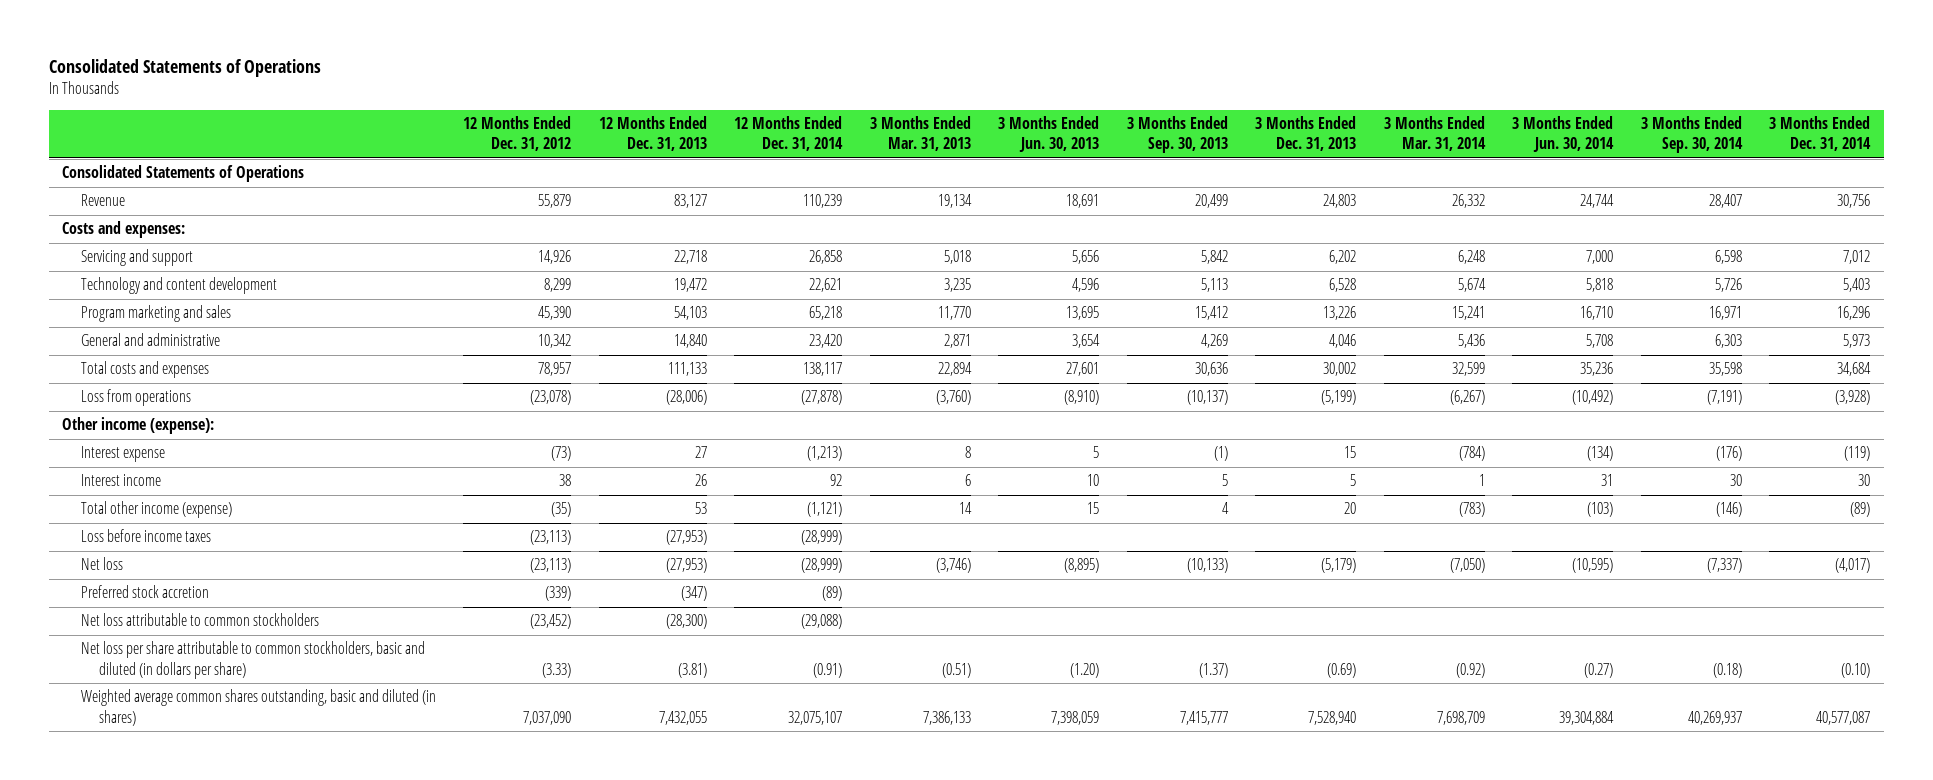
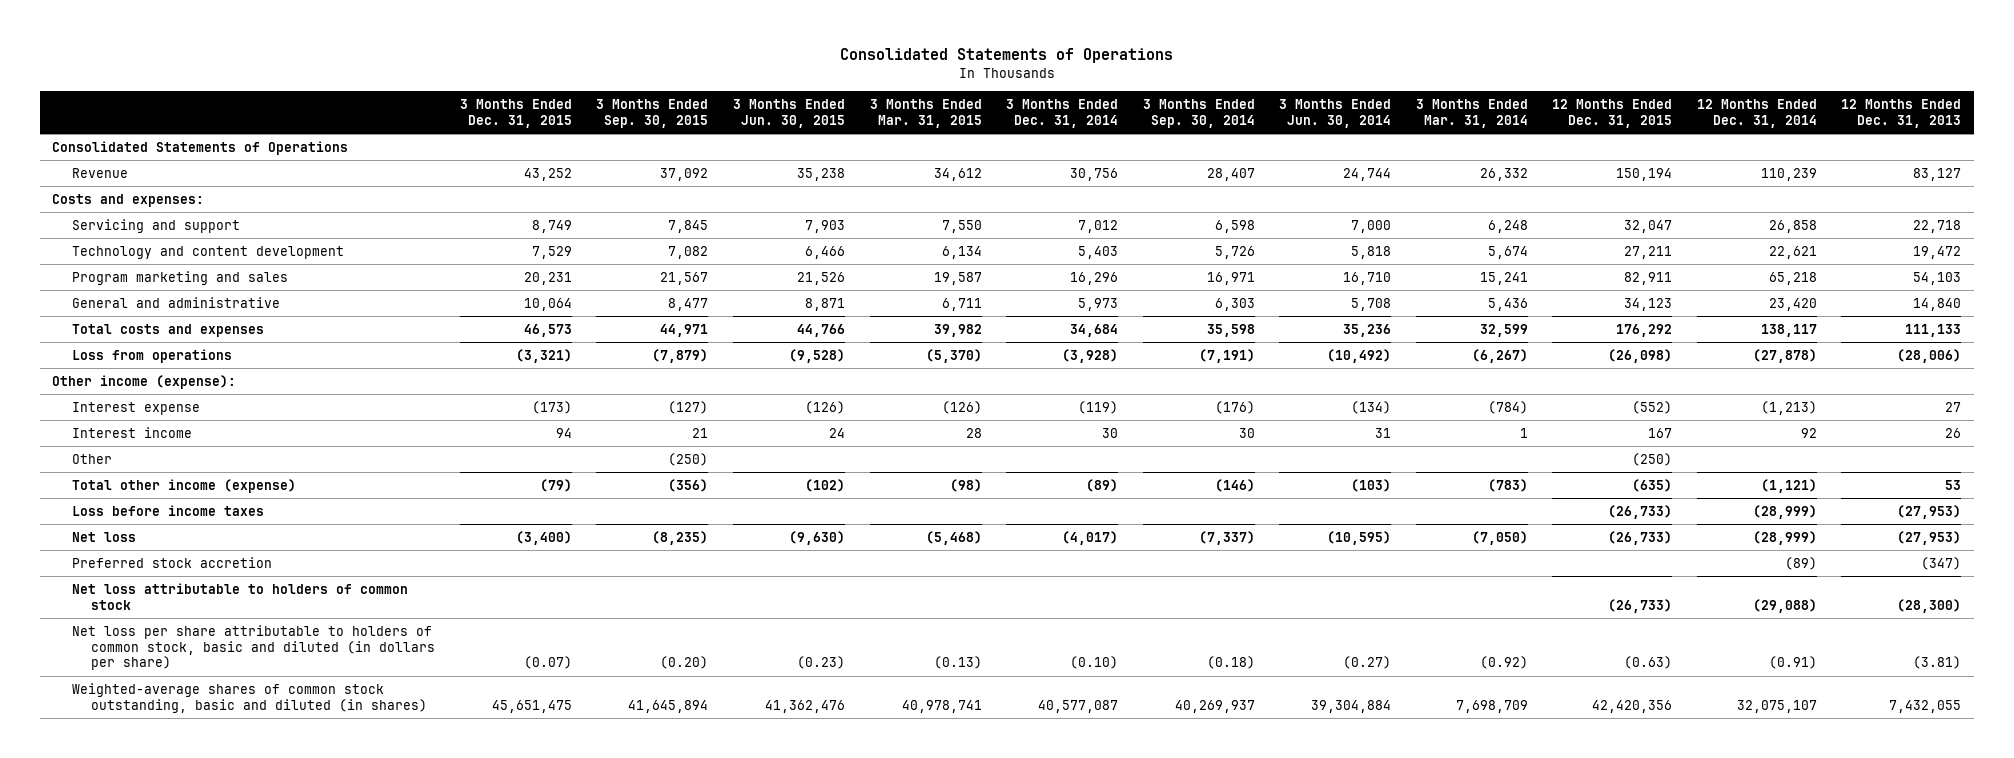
- | 12 Months Ended Dec. 31, 2012 | 12 Months Ended Dec. 31, 2013 | 12 Months Ended Dec. 31, 2014 | 3 Months Ended Mar. 31, 2013 | 3 Months Ended Jun. 30, 2013 | 3 Months Ended Sep. 30, 2013 | 3 Months Ended Dec. 31, 2013 | 3 Months Ended Mar. 31, 2014 | 3 Months Ended Jun. 30, 2014 | 3 Months Ended Sep. 30, 2014 | 3 Months Ended Dec. 31, 2014
+ | 3 Months Ended Dec. 31, 2015 | 3 Months Ended Sep. 30, 2015 | 3 Months Ended Jun. 30, 2015 | 3 Months Ended Mar. 31, 2015 | 3 Months Ended Dec. 31, 2014 | 3 Months Ended Sep. 30, 2014 | 3 Months Ended Jun. 30, 2014 | 3 Months Ended Mar. 31, 2014 | 12 Months Ended Dec. 31, 2015 | 12 Months Ended Dec. 31, 2014 | 12 Months Ended Dec. 31, 2013
+ Other | | (250) | | | | | | | (250) | |
- Net loss attributable to common stockholders | (23,452) | (28,300) | (29,088) | | | | | | | |
- Net loss per share attributable to common stockholders, basic and diluted (in dollars per share) | (3.33) | (3.81) | (0.91) | (0.51) | (1.20) | (1.37) | (0.69) | (0.92) | (0.27) | (0.18) | (0.10)
- Weighted average common shares outstanding, basic and diluted (in shares) | 7,037,090 | 7,432,055 | 32,075,107 | 7,386,133 | 7,398,059 | 7,415,777 | 7,528,940 | 7,698,709 | 39,304,884 | 40,269,937 | 40,577,087
+ Net loss attributable to holders of common stock | | | | | | | | | (26,733) | (29,088) | (28,300)
+ Net loss per share attributable to holders of common stock, basic and diluted (in dollars per share) | (0.07) | (0.20) | (0.23) | (0.13) | (0.10) | (0.18) | (0.27) | (0.92) | (0.63) | (0.91) | (3.81)
+ Weighted-average shares of common stock outstanding, basic and diluted (in shares) | 45,651,475 | 41,645,894 | 41,362,476 | 40,978,741 | 40,577,087 | 40,269,937 | 39,304,884 | 7,698,709 | 42,420,356 | 32,075,107 | 7,432,055

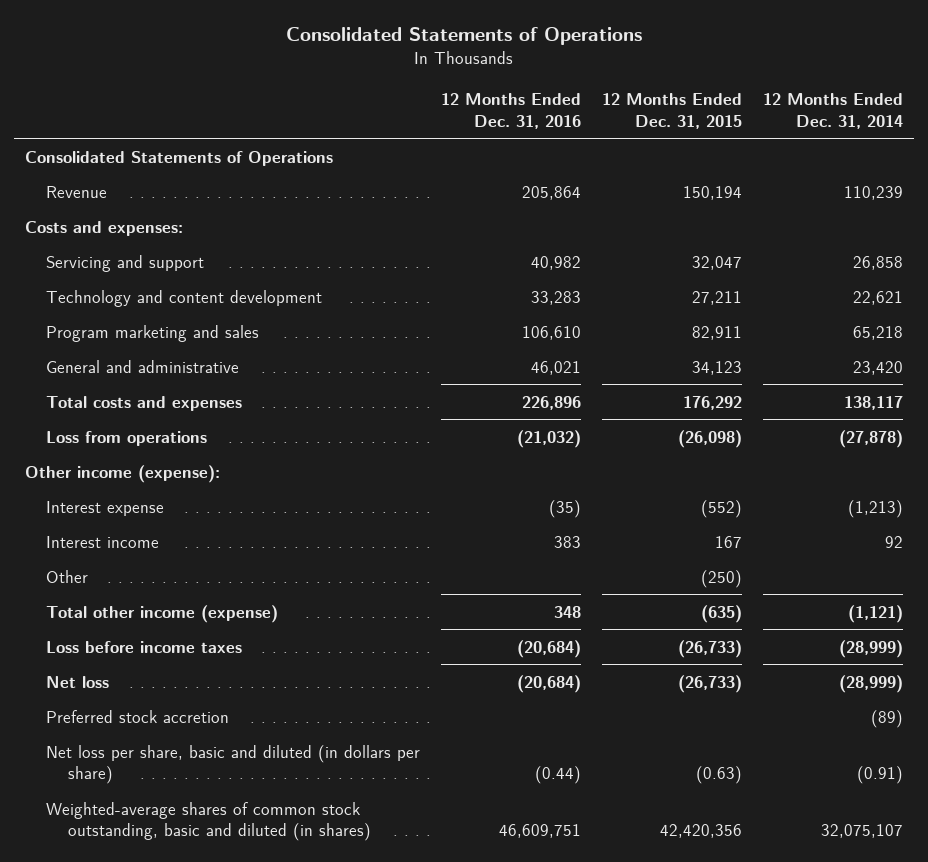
- | 3 Months Ended Dec. 31, 2015 | 3 Months Ended Sep. 30, 2015 | 3 Months Ended Jun. 30, 2015 | 3 Months Ended Mar. 31, 2015 | 3 Months Ended Dec. 31, 2014 | 3 Months Ended Sep. 30, 2014 | 3 Months Ended Jun. 30, 2014 | 3 Months Ended Mar. 31, 2014 | 12 Months Ended Dec. 31, 2015 | 12 Months Ended Dec. 31, 2014 | 12 Months Ended Dec. 31, 2013
+ | 12 Months Ended Dec. 31, 2016 | 12 Months Ended Dec. 31, 2015 | 12 Months Ended Dec. 31, 2014
- Net loss attributable to holders of common stock | | | | | | | | | (26,733) | (29,088) | (28,300)
- Net loss per share attributable to holders of common stock, basic and diluted (in dollars per share) | (0.07) | (0.20) | (0.23) | (0.13) | (0.10) | (0.18) | (0.27) | (0.92) | (0.63) | (0.91) | (3.81)
+ Net loss per share, basic and diluted (in dollars per share) | (0.44) | (0.63) | (0.91)

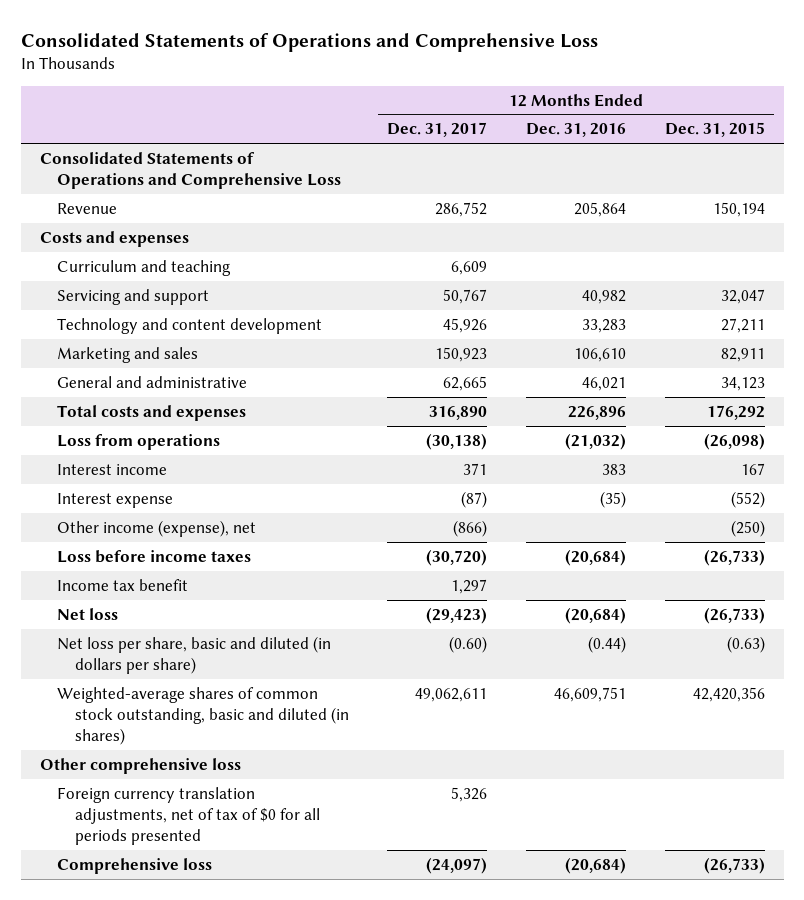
- Consolidated Statements of Operations
+ Consolidated Statements of Operations and Comprehensive Loss
- | 12 Months Ended Dec. 31, 2016 | 12 Months Ended Dec. 31, 2015 | 12 Months Ended Dec. 31, 2014
+ | 12 Months Ended Dec. 31, 2017 | 12 Months Ended Dec. 31, 2016 | 12 Months Ended Dec. 31, 2015
- Consolidated Statements of Operations
+ Consolidated Statements of Operations and Comprehensive Loss
- Costs and expenses:
+ Costs and expenses
+ Curriculum and teaching | 6,609 | |
- Program marketing and sales | 106,610 | 82,911 | 65,218
+ Marketing and sales | 150,923 | 106,610 | 82,911
- Other income (expense):
- Other | | (250) |
- Total other income (expense) | 348 | (635) | (1,121)
moved down: Interest expense | (87) | (35) | (552)
+ Other income (expense), net | (866) | | (250)
+ Income tax benefit | 1,297 | |
- Preferred stock accretion | | | (89)
+ Other comprehensive loss
+ Foreign currency translation adjustments, net of tax of $0 for all periods presented | 5,326 | |
+ Comprehensive loss | (24,097) | (20,684) | (26,733)

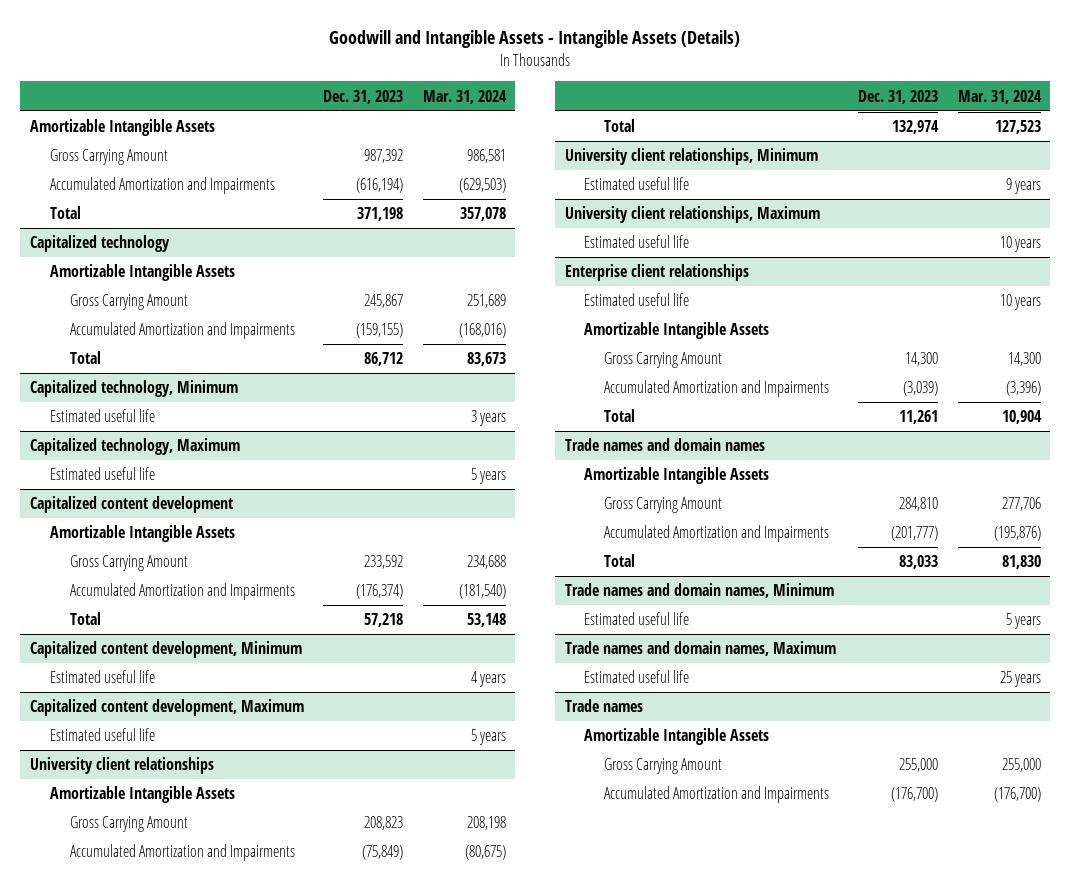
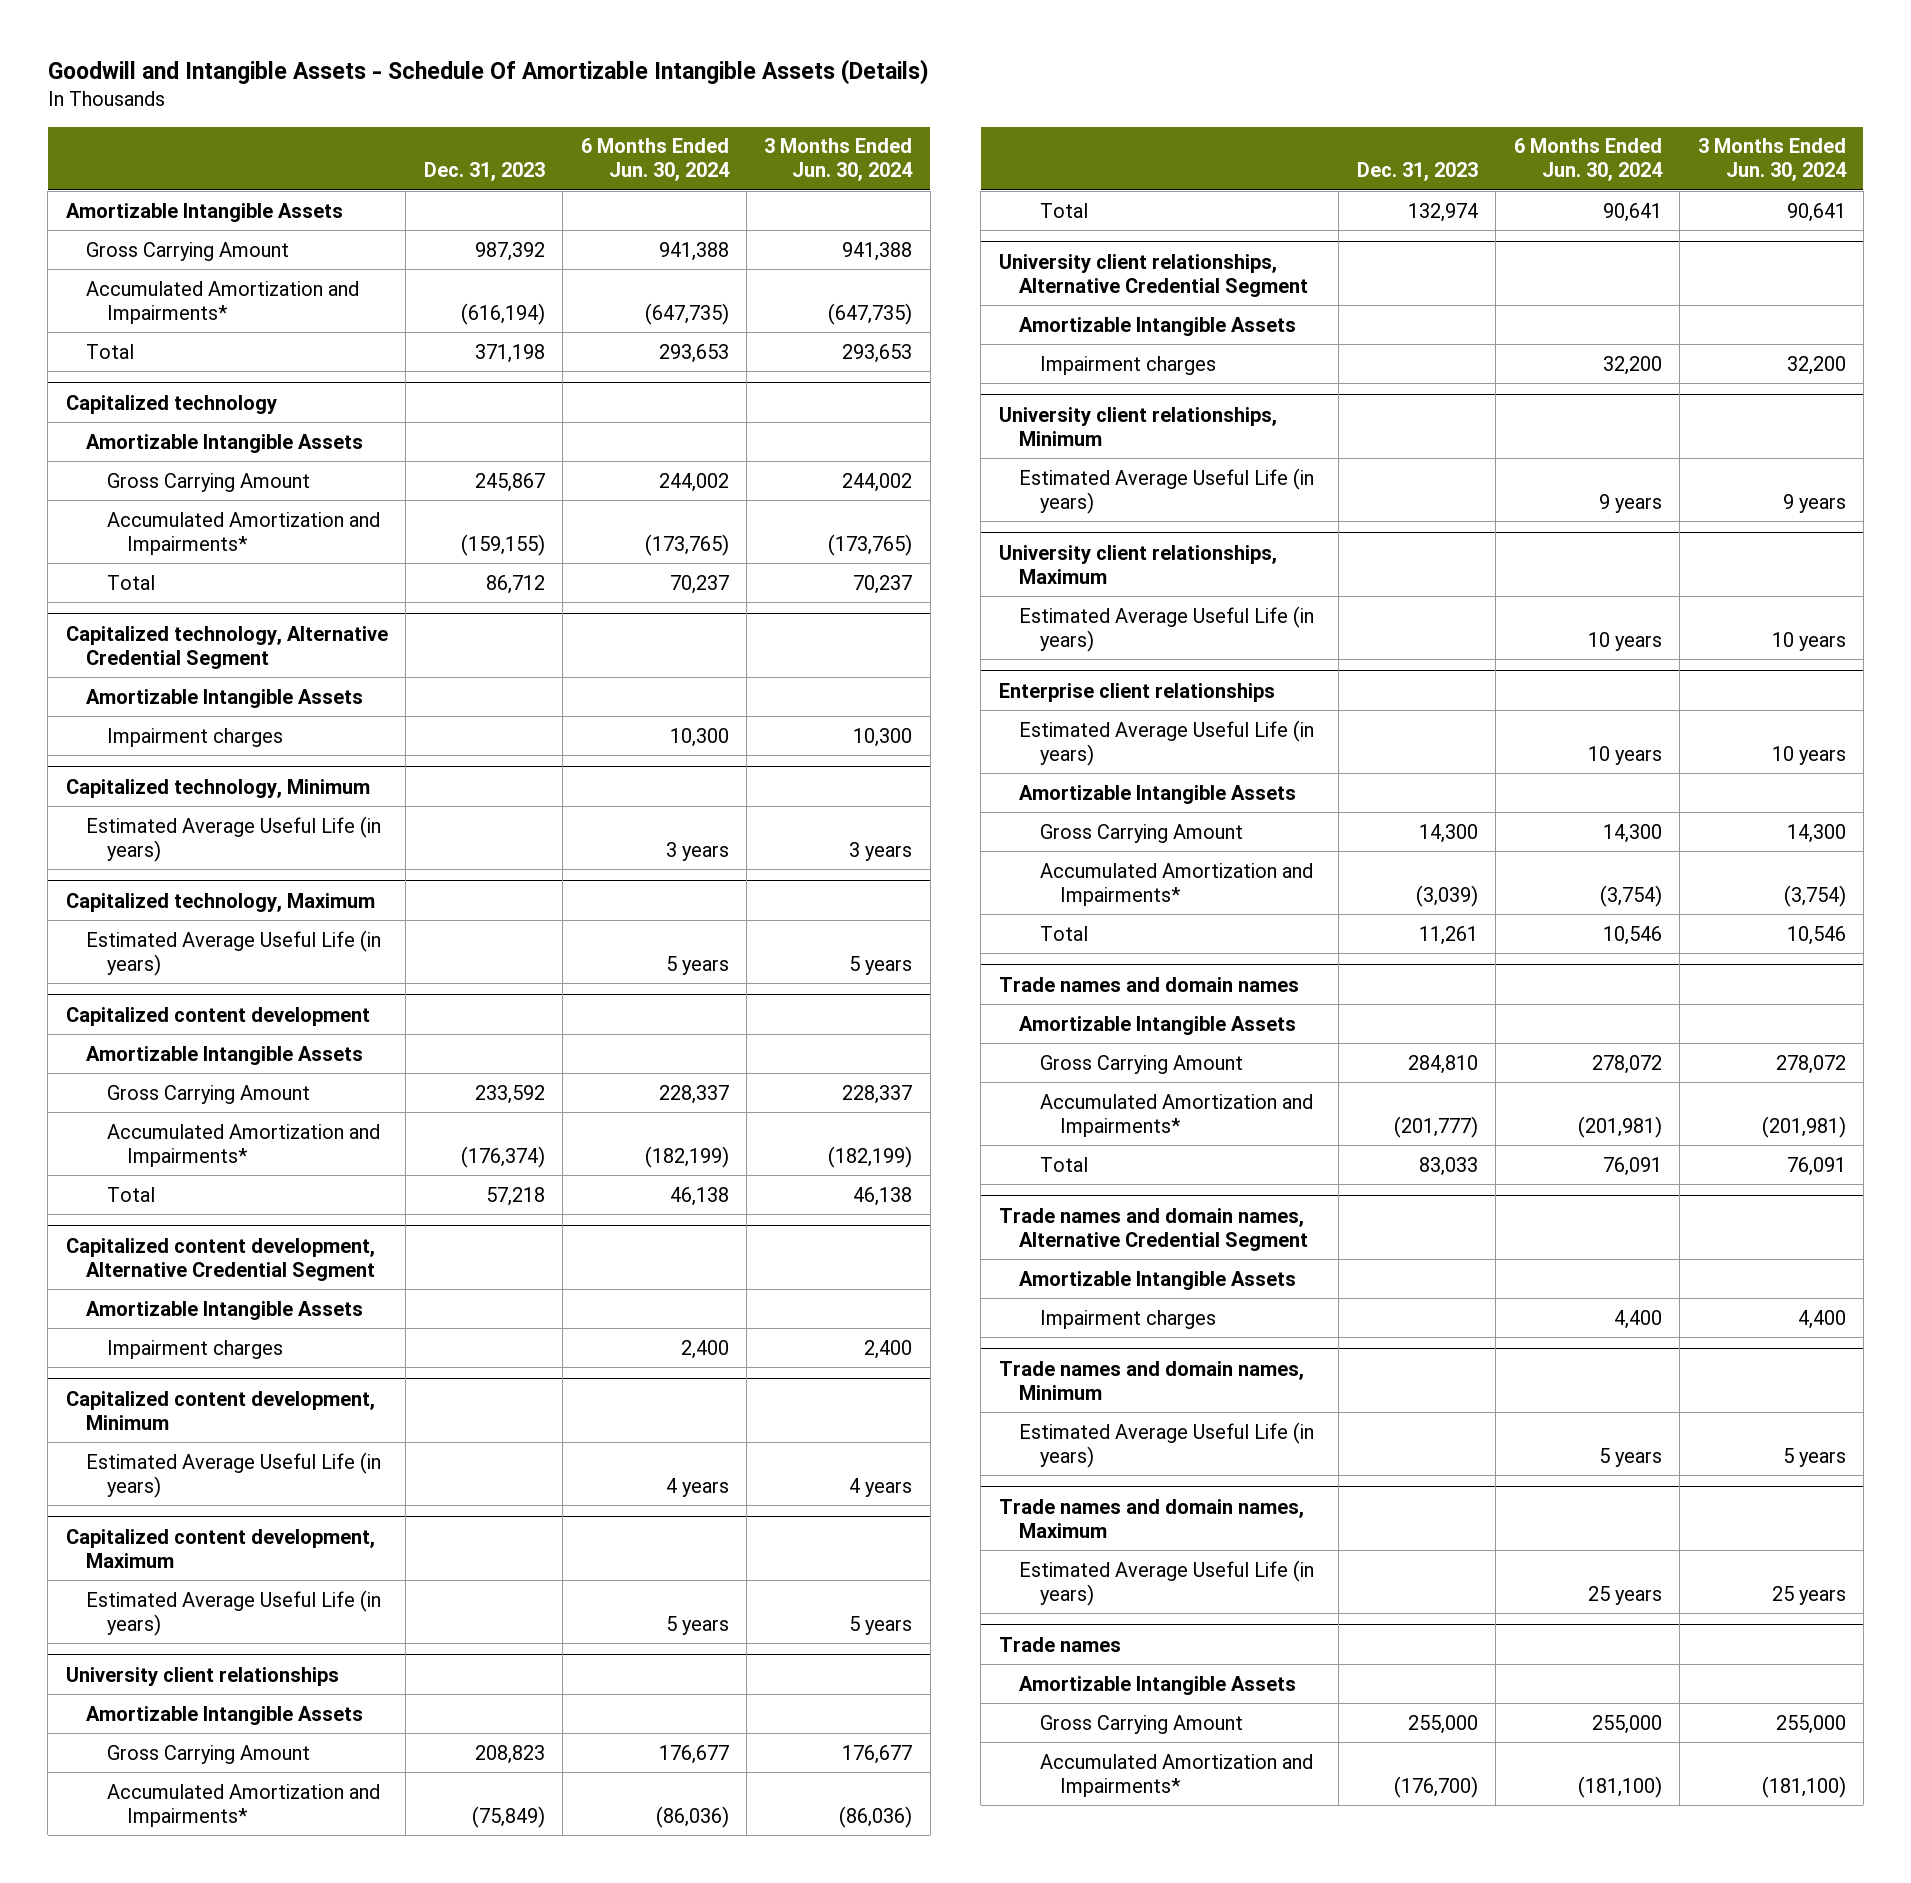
- Goodwill and Intangible Assets - Intangible Assets (Details)
+ Goodwill and Intangible Assets - Schedule Of Amortizable Intangible Assets (Details)
- | Dec. 31, 2023 | Mar. 31, 2024
+ | Dec. 31, 2023 | 6 Months Ended Jun. 30, 2024 | 3 Months Ended Jun. 30, 2024
- Accumulated Amortization and Impairments | (616,194) | (629,503)
+ Accumulated Amortization and Impairments* | (616,194) | (647,735) | (647,735)
@ Capitalized technology
- Accumulated Amortization and Impairments | (159,155) | (168,016)
+ Accumulated Amortization and Impairments* | (159,155) | (173,765) | (173,765)
+ Capitalized technology, Alternative Credential Segment
+ Amortizable Intangible Assets
+ Impairment charges | | 10,300 | 10,300
@ Capitalized technology, Minimum
- Estimated useful life | | 3 years
+ Estimated Average Useful Life (in years) | | 3 years | 3 years
@ Capitalized technology, Maximum
- Estimated useful life | | 5 years
+ Estimated Average Useful Life (in years) | | 5 years | 5 years
@ Capitalized content development
- Accumulated Amortization and Impairments | (176,374) | (181,540)
+ Accumulated Amortization and Impairments* | (176,374) | (182,199) | (182,199)
+ Capitalized content development, Alternative Credential Segment
+ Amortizable Intangible Assets
+ Impairment charges | | 2,400 | 2,400
@ Capitalized content development, Minimum
- Estimated useful life | | 4 years
+ Estimated Average Useful Life (in years) | | 4 years | 4 years
@ Capitalized content development, Maximum
- Estimated useful life | | 5 years
+ Estimated Average Useful Life (in years) | | 5 years | 5 years
@ University client relationships
- Accumulated Amortization and Impairments | (75,849) | (80,675)
+ Accumulated Amortization and Impairments* | (75,849) | (86,036) | (86,036)
+ University client relationships, Alternative Credential Segment
+ Amortizable Intangible Assets
+ Impairment charges | | 32,200 | 32,200
@ University client relationships, Minimum
- Estimated useful life | | 9 years
+ Estimated Average Useful Life (in years) | | 9 years | 9 years
@ University client relationships, Maximum
- Estimated useful life | | 10 years
+ Estimated Average Useful Life (in years) | | 10 years | 10 years
@ Enterprise client relationships
- Estimated useful life | | 10 years
+ Estimated Average Useful Life (in years) | | 10 years | 10 years
- Accumulated Amortization and Impairments | (3,039) | (3,396)
+ Accumulated Amortization and Impairments* | (3,039) | (3,754) | (3,754)
@ Trade names and domain names
- Accumulated Amortization and Impairments | (201,777) | (195,876)
+ Accumulated Amortization and Impairments* | (201,777) | (201,981) | (201,981)
+ Trade names and domain names, Alternative Credential Segment
+ Amortizable Intangible Assets
+ Impairment charges | | 4,400 | 4,400
@ Trade names and domain names, Minimum
- Estimated useful life | | 5 years
+ Estimated Average Useful Life (in years) | | 5 years | 5 years
@ Trade names and domain names, Maximum
- Estimated useful life | | 25 years
+ Estimated Average Useful Life (in years) | | 25 years | 25 years
@ Trade names
- Accumulated Amortization and Impairments | (176,700) | (176,700)
+ Accumulated Amortization and Impairments* | (176,700) | (181,100) | (181,100)

